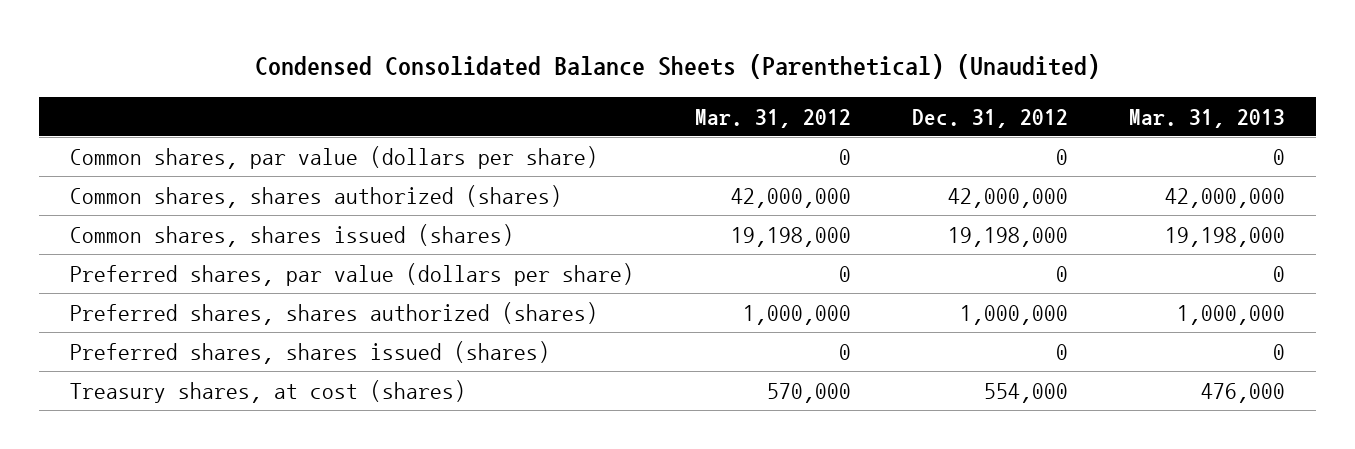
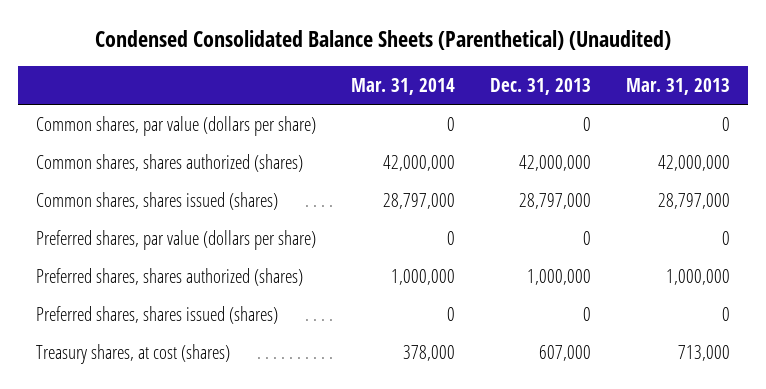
- | Mar. 31, 2012 | Dec. 31, 2012 | Mar. 31, 2013
+ | Mar. 31, 2014 | Dec. 31, 2013 | Mar. 31, 2013
- Common shares, shares issued (shares) | 19,198,000 | 19,198,000 | 19,198,000
+ Common shares, shares issued (shares) | 28,797,000 | 28,797,000 | 28,797,000
- Treasury shares, at cost (shares) | 570,000 | 554,000 | 476,000
+ Treasury shares, at cost (shares) | 378,000 | 607,000 | 713,000

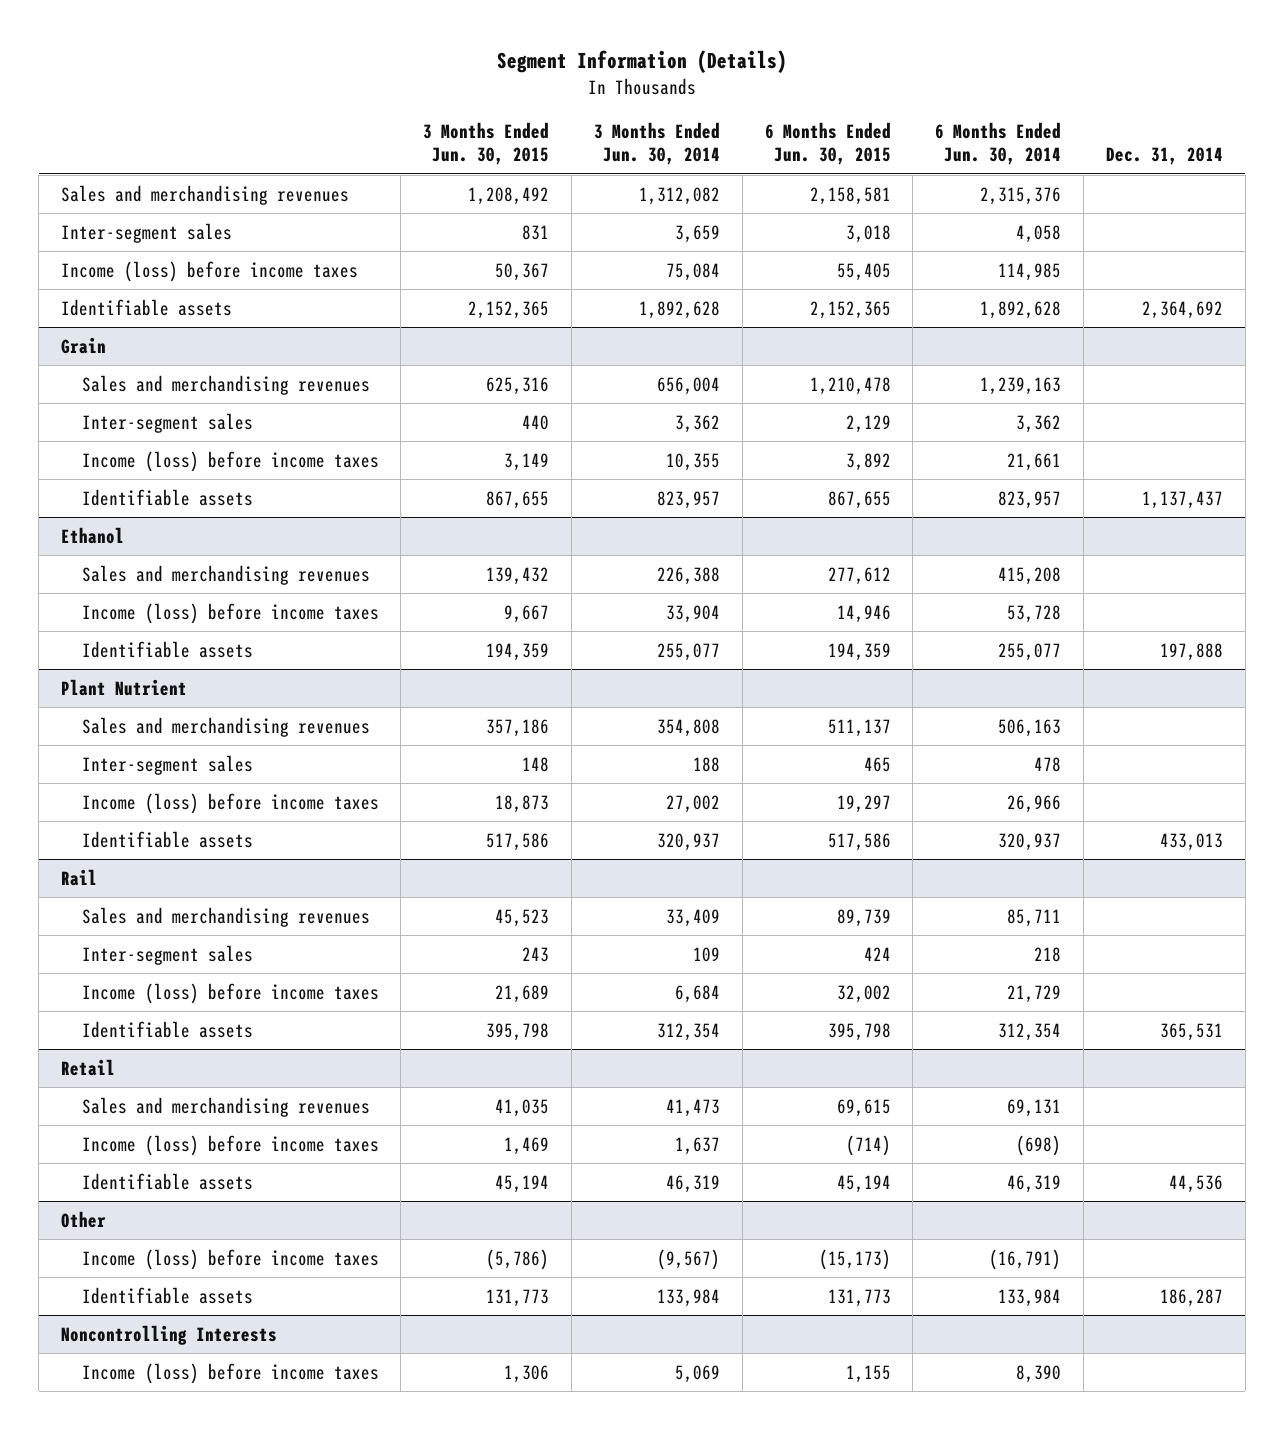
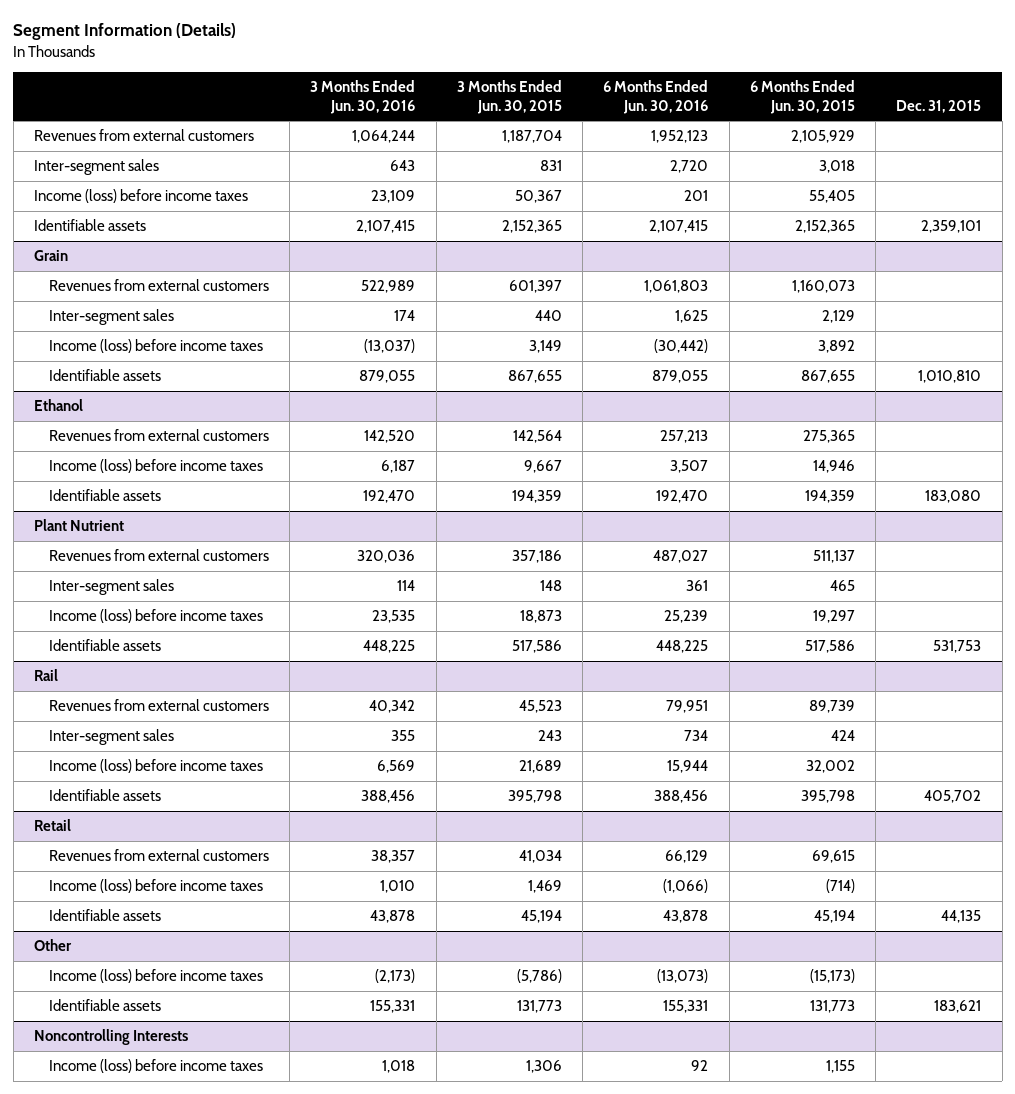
- | 3 Months Ended Jun. 30, 2015 | 3 Months Ended Jun. 30, 2014 | 6 Months Ended Jun. 30, 2015 | 6 Months Ended Jun. 30, 2014 | Dec. 31, 2014
+ | 3 Months Ended Jun. 30, 2016 | 3 Months Ended Jun. 30, 2015 | 6 Months Ended Jun. 30, 2016 | 6 Months Ended Jun. 30, 2015 | Dec. 31, 2015
- Sales and merchandising revenues | 1,208,492 | 1,312,082 | 2,158,581 | 2,315,376 |
+ Revenues from external customers | 1,064,244 | 1,187,704 | 1,952,123 | 2,105,929 |
@ Grain
- Sales and merchandising revenues | 625,316 | 656,004 | 1,210,478 | 1,239,163 |
+ Revenues from external customers | 522,989 | 601,397 | 1,061,803 | 1,160,073 |
@ Ethanol
- Sales and merchandising revenues | 139,432 | 226,388 | 277,612 | 415,208 |
+ Revenues from external customers | 142,520 | 142,564 | 257,213 | 275,365 |
@ Plant Nutrient
- Sales and merchandising revenues | 357,186 | 354,808 | 511,137 | 506,163 |
+ Revenues from external customers | 320,036 | 357,186 | 487,027 | 511,137 |
@ Rail
- Sales and merchandising revenues | 45,523 | 33,409 | 89,739 | 85,711 |
+ Revenues from external customers | 40,342 | 45,523 | 79,951 | 89,739 |
@ Retail
- Sales and merchandising revenues | 41,035 | 41,473 | 69,615 | 69,131 |
+ Revenues from external customers | 38,357 | 41,034 | 66,129 | 69,615 |

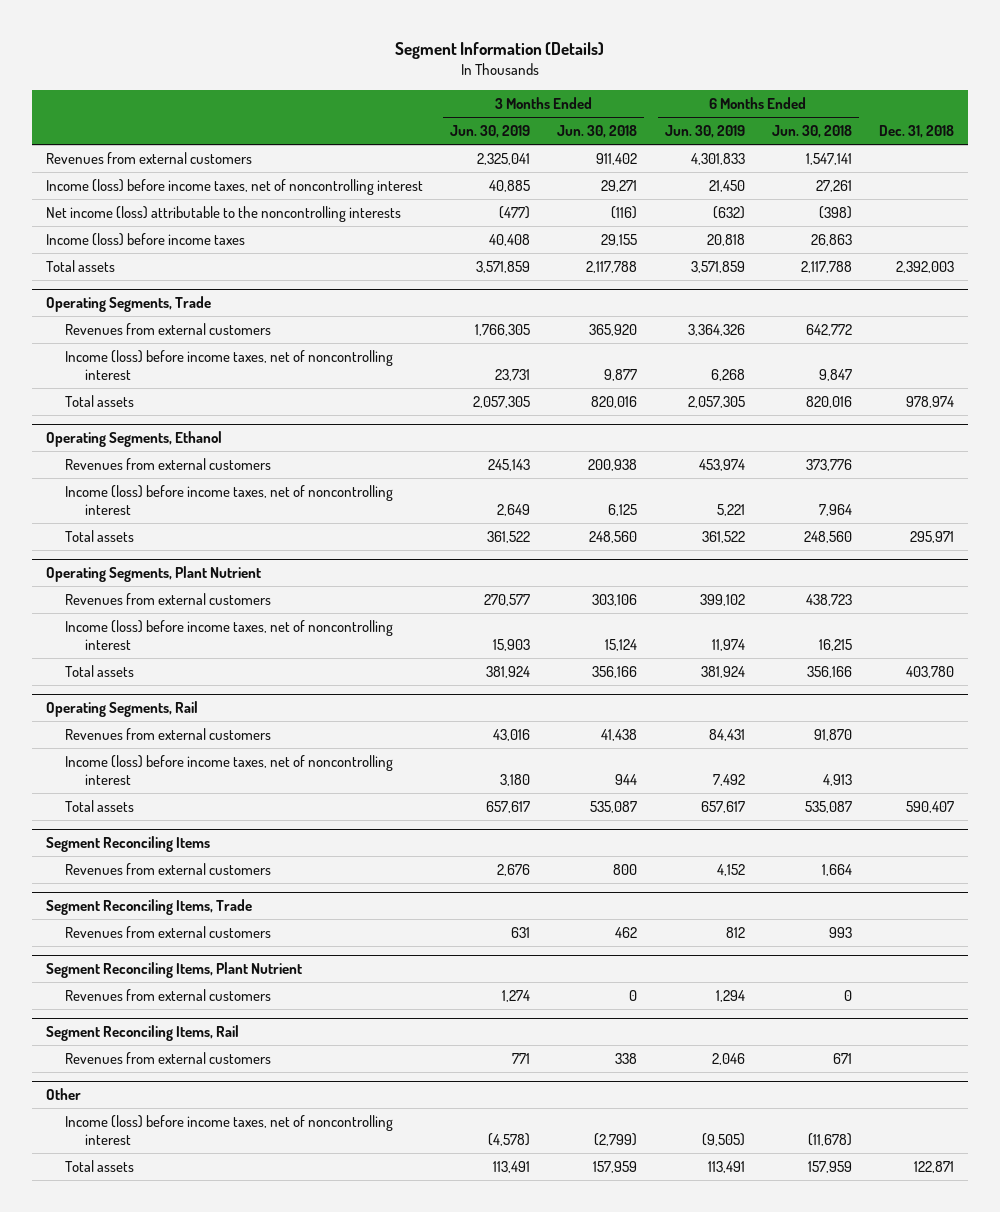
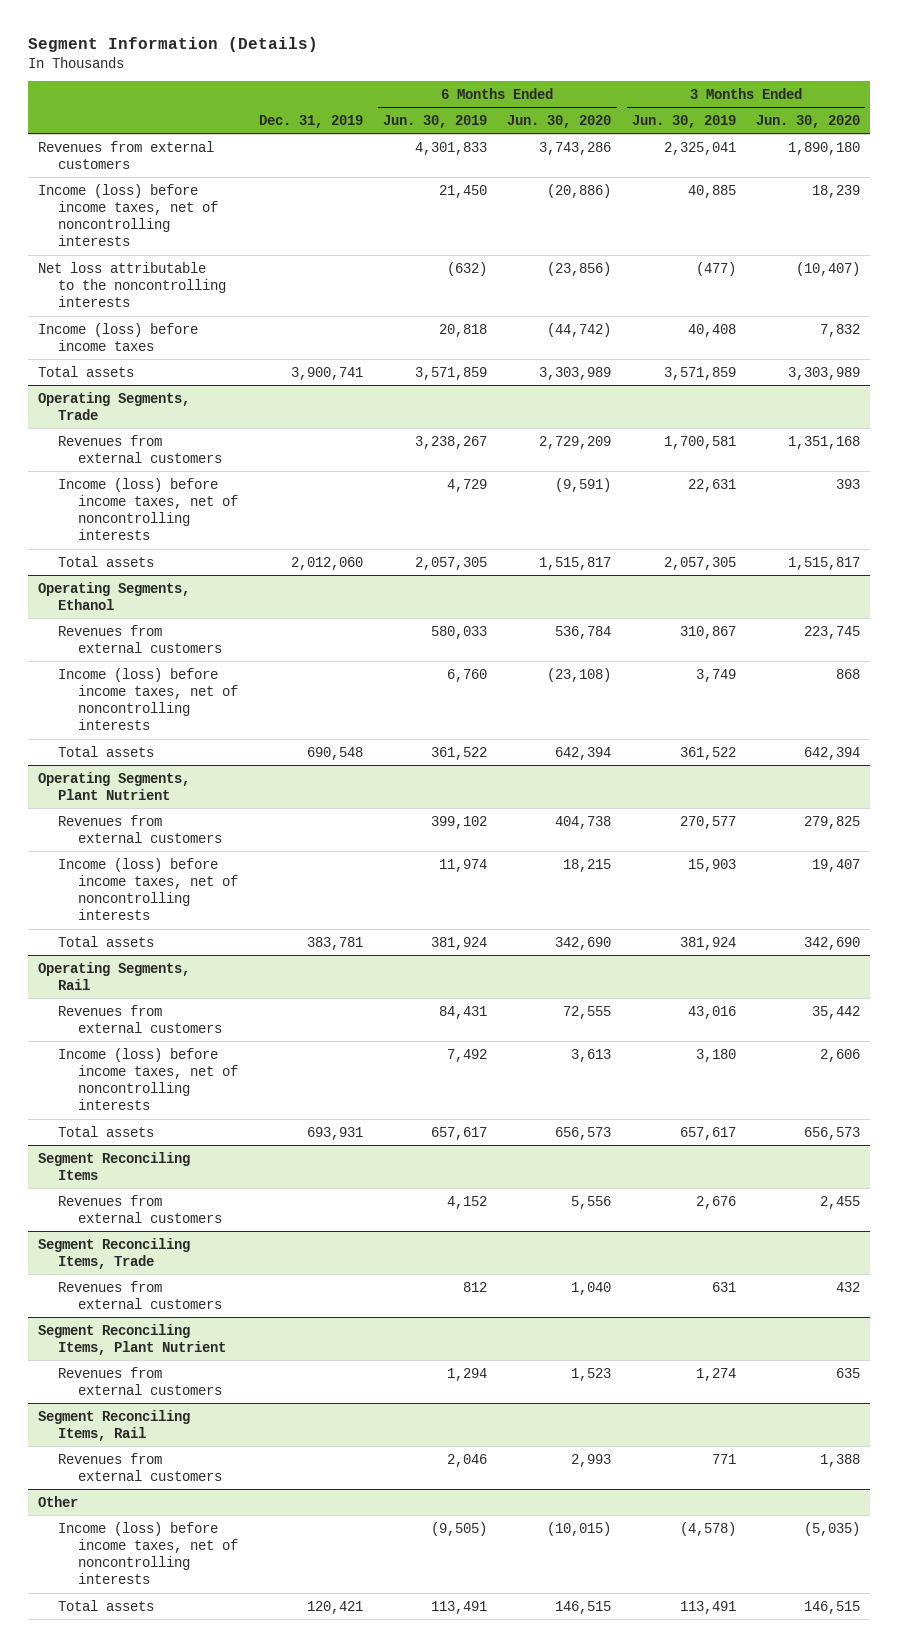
- | 3 Months Ended Jun. 30, 2019 | 3 Months Ended Jun. 30, 2018 | 6 Months Ended Jun. 30, 2019 | 6 Months Ended Jun. 30, 2018 | Dec. 31, 2018
+ | Dec. 31, 2019 | 6 Months Ended Jun. 30, 2019 | 6 Months Ended Jun. 30, 2020 | 3 Months Ended Jun. 30, 2019 | 3 Months Ended Jun. 30, 2020
- Income (loss) before income taxes, net of noncontrolling interest | 40,885 | 29,271 | 21,450 | 27,261 |
- Net income (loss) attributable to the noncontrolling interests | (477) | (116) | (632) | (398) |
+ Income (loss) before income taxes, net of noncontrolling interests | | 21,450 | (20,886) | 40,885 | 18,239
+ Net loss attributable to the noncontrolling interests | | (632) | (23,856) | (477) | (10,407)
@ Operating Segments, Trade
- Revenues from external customers | 1,766,305 | 365,920 | 3,364,326 | 642,772 |
- Income (loss) before income taxes, net of noncontrolling interest | 23,731 | 9,877 | 6,268 | 9,847 |
+ Revenues from external customers | | 3,238,267 | 2,729,209 | 1,700,581 | 1,351,168
+ Income (loss) before income taxes, net of noncontrolling interests | | 4,729 | (9,591) | 22,631 | 393
@ Operating Segments, Ethanol
- Revenues from external customers | 245,143 | 200,938 | 453,974 | 373,776 |
- Income (loss) before income taxes, net of noncontrolling interest | 2,649 | 6,125 | 5,221 | 7,964 |
+ Revenues from external customers | | 580,033 | 536,784 | 310,867 | 223,745
+ Income (loss) before income taxes, net of noncontrolling interests | | 6,760 | (23,108) | 3,749 | 868
@ Operating Segments, Plant Nutrient
- Income (loss) before income taxes, net of noncontrolling interest | 15,903 | 15,124 | 11,974 | 16,215 |
+ Income (loss) before income taxes, net of noncontrolling interests | | 11,974 | 18,215 | 15,903 | 19,407
@ Operating Segments, Rail
- Income (loss) before income taxes, net of noncontrolling interest | 3,180 | 944 | 7,492 | 4,913 |
+ Income (loss) before income taxes, net of noncontrolling interests | | 7,492 | 3,613 | 3,180 | 2,606
@ Other
- Income (loss) before income taxes, net of noncontrolling interest | (4,578) | (2,799) | (9,505) | (11,678) |
+ Income (loss) before income taxes, net of noncontrolling interests | | (9,505) | (10,015) | (4,578) | (5,035)

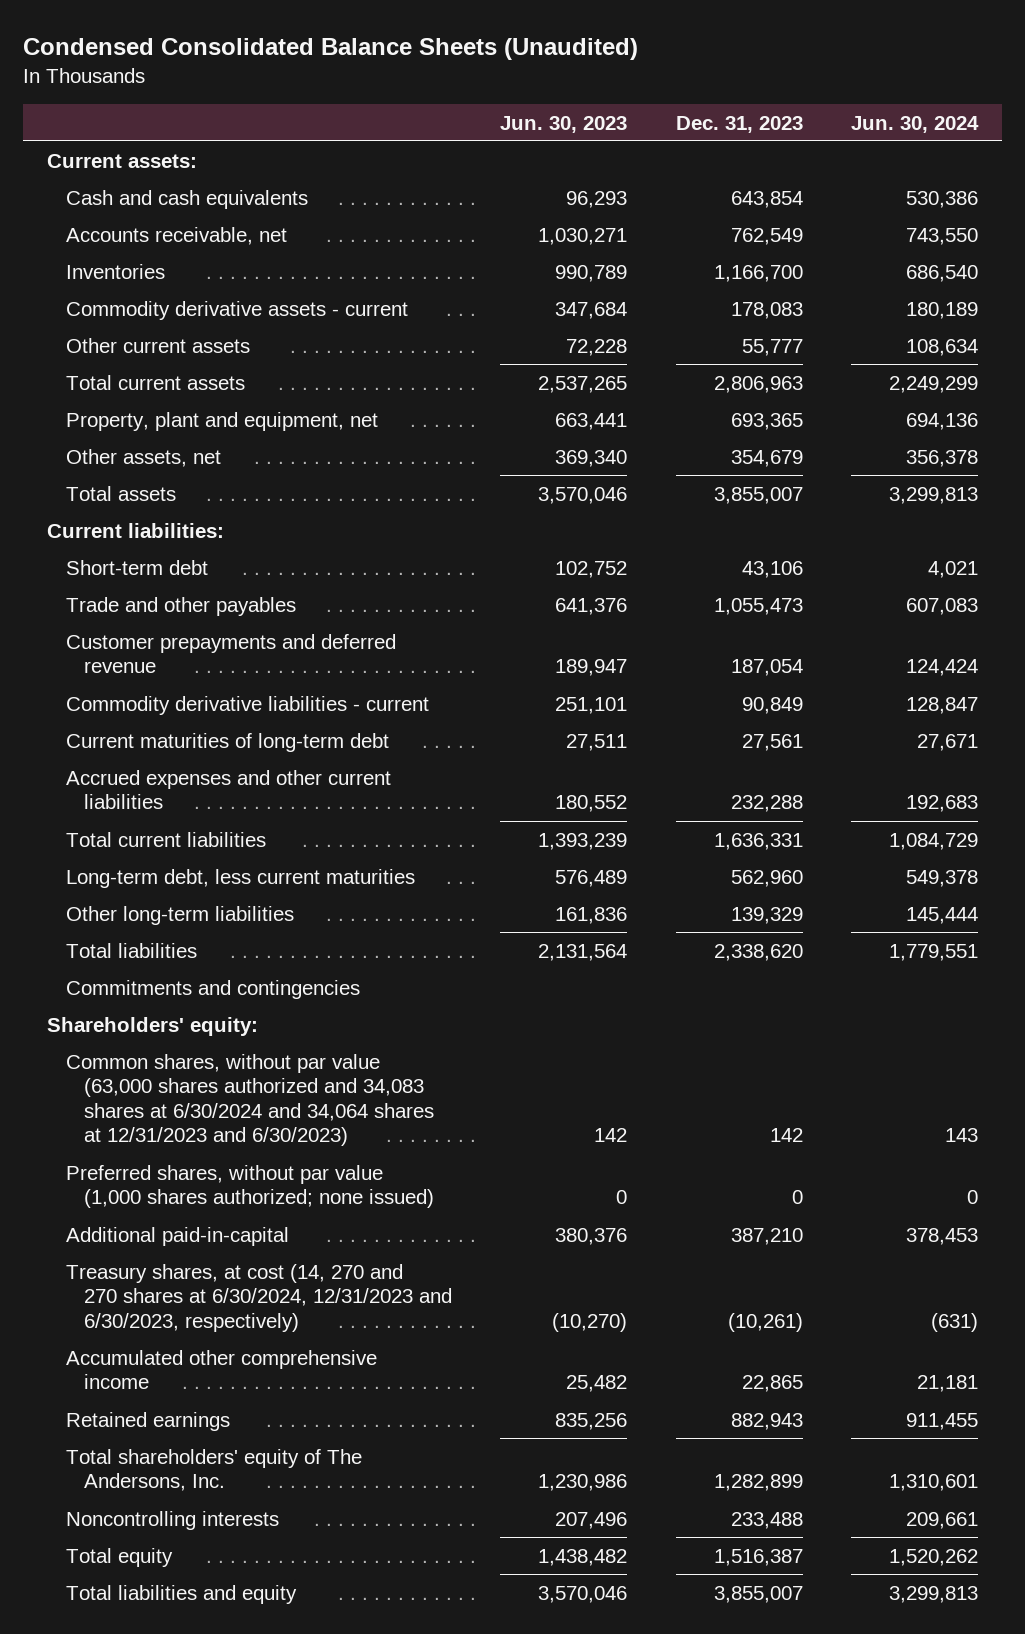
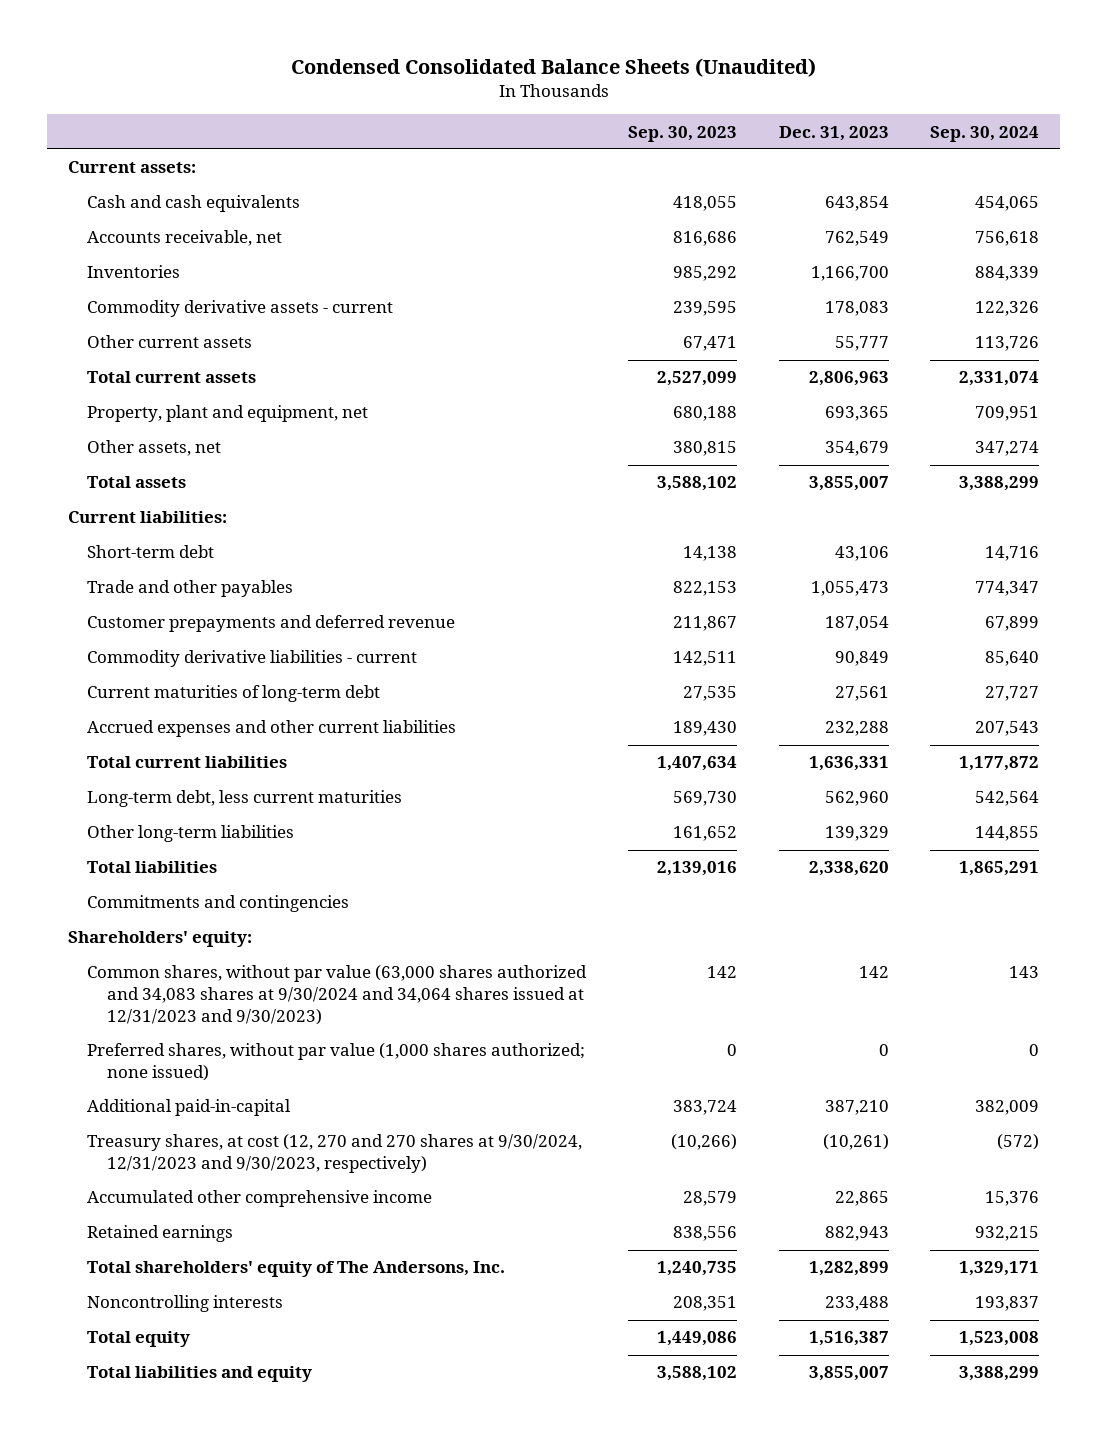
- | Jun. 30, 2023 | Dec. 31, 2023 | Jun. 30, 2024
+ | Sep. 30, 2023 | Dec. 31, 2023 | Sep. 30, 2024
- Common shares, without par value (63,000 shares authorized and 34,083 shares at 6/30/2024 and 34,064 shares at 12/31/2023 and 6/30/2023) | 142 | 142 | 143
+ Common shares, without par value (63,000 shares authorized and 34,083 shares at 9/30/2024 and 34,064 shares issued at 12/31/2023 and 9/30/2023) | 142 | 142 | 143
- Treasury shares, at cost (14, 270 and 270 shares at 6/30/2024, 12/31/2023 and 6/30/2023, respectively) | (10,270) | (10,261) | (631)
+ Treasury shares, at cost (12, 270 and 270 shares at 9/30/2024, 12/31/2023 and 9/30/2023, respectively) | (10,266) | (10,261) | (572)

